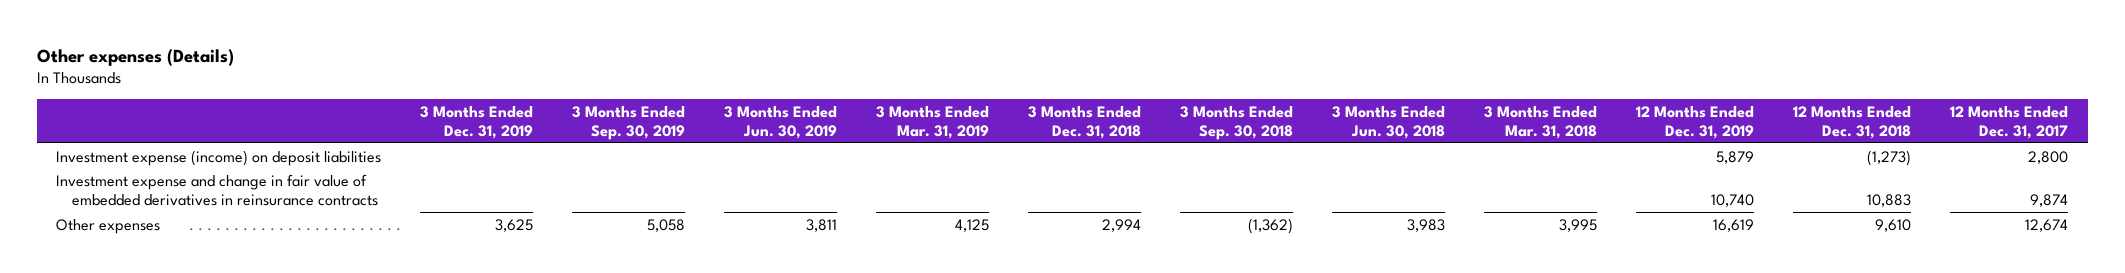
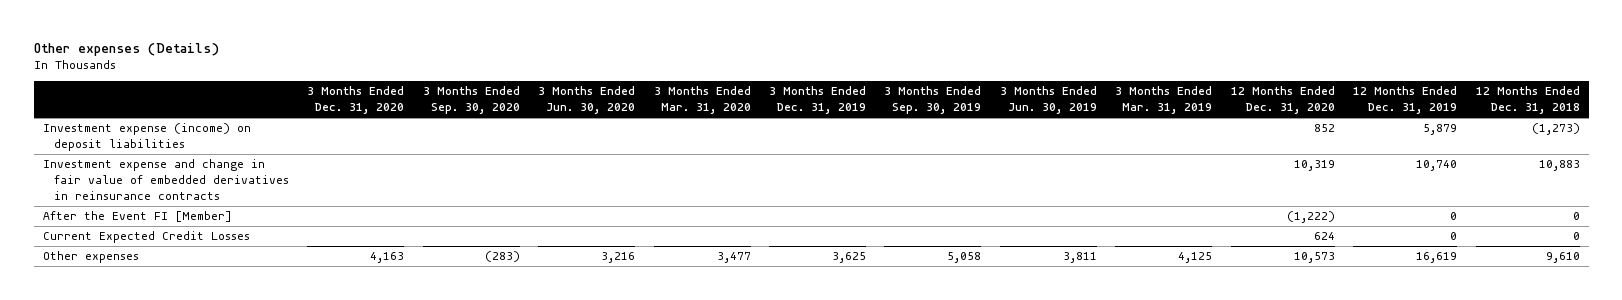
- | 3 Months Ended Dec. 31, 2019 | 3 Months Ended Sep. 30, 2019 | 3 Months Ended Jun. 30, 2019 | 3 Months Ended Mar. 31, 2019 | 3 Months Ended Dec. 31, 2018 | 3 Months Ended Sep. 30, 2018 | 3 Months Ended Jun. 30, 2018 | 3 Months Ended Mar. 31, 2018 | 12 Months Ended Dec. 31, 2019 | 12 Months Ended Dec. 31, 2018 | 12 Months Ended Dec. 31, 2017
+ | 3 Months Ended Dec. 31, 2020 | 3 Months Ended Sep. 30, 2020 | 3 Months Ended Jun. 30, 2020 | 3 Months Ended Mar. 31, 2020 | 3 Months Ended Dec. 31, 2019 | 3 Months Ended Sep. 30, 2019 | 3 Months Ended Jun. 30, 2019 | 3 Months Ended Mar. 31, 2019 | 12 Months Ended Dec. 31, 2020 | 12 Months Ended Dec. 31, 2019 | 12 Months Ended Dec. 31, 2018
+ After the Event FI [Member] | | | | | | | | | (1,222) | 0 | 0
+ Current Expected Credit Losses | | | | | | | | | 624 | 0 | 0

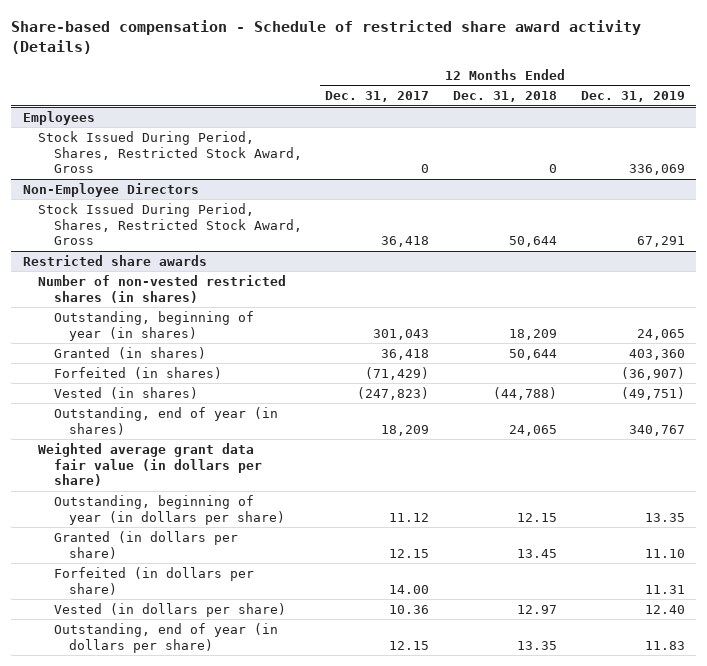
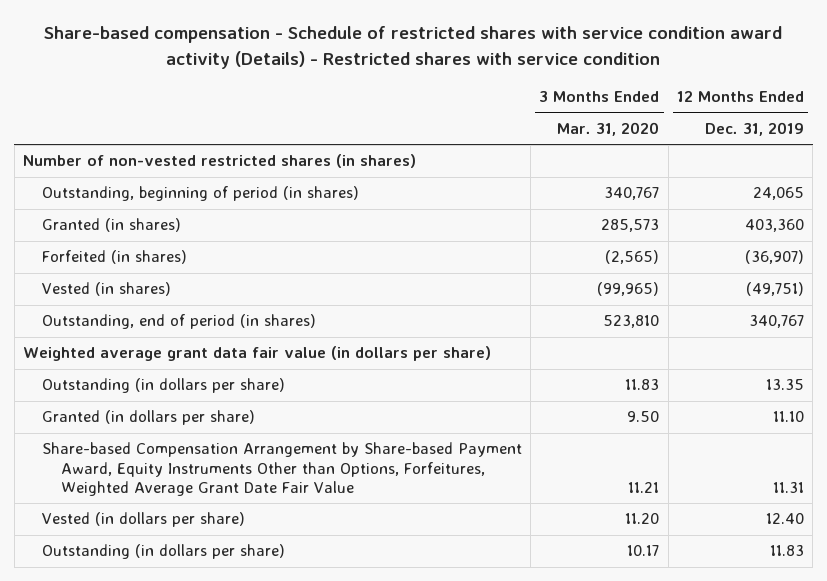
- Share-based compensation - Schedule of restricted share award activity (Details)
+ Share-based compensation - Schedule of restricted shares with service condition award activity (Details) - Restricted shares with service condition
- | 12 Months Ended Dec. 31, 2017 | 12 Months Ended Dec. 31, 2018 | 12 Months Ended Dec. 31, 2019
+ | 3 Months Ended Mar. 31, 2020 | 12 Months Ended Dec. 31, 2019
- Employees
- Stock Issued During Period, Shares, Restricted Stock Award, Gross | 0 | 0 | 336,069
- Non-Employee Directors
- Stock Issued During Period, Shares, Restricted Stock Award, Gross | 36,418 | 50,644 | 67,291
- Restricted share awards
- Outstanding, beginning of year (in shares) | 301,043 | 18,209 | 24,065
+ Outstanding, beginning of period (in shares) | 340,767 | 24,065
- Outstanding, end of year (in shares) | 18,209 | 24,065 | 340,767
+ Outstanding, end of period (in shares) | 523,810 | 340,767
- Outstanding, beginning of year (in dollars per share) | 11.12 | 12.15 | 13.35
+ Outstanding (in dollars per share) | 11.83 | 13.35
- Forfeited (in dollars per share) | 14.00 | | 11.31
+ Share-based Compensation Arrangement by Share-based Payment Award, Equity Instruments Other than Options, Forfeitures, Weighted Average Grant Date Fair Value | 11.21 | 11.31
- Outstanding, end of year (in dollars per share) | 12.15 | 13.35 | 11.83
+ Outstanding (in dollars per share) | 10.17 | 11.83

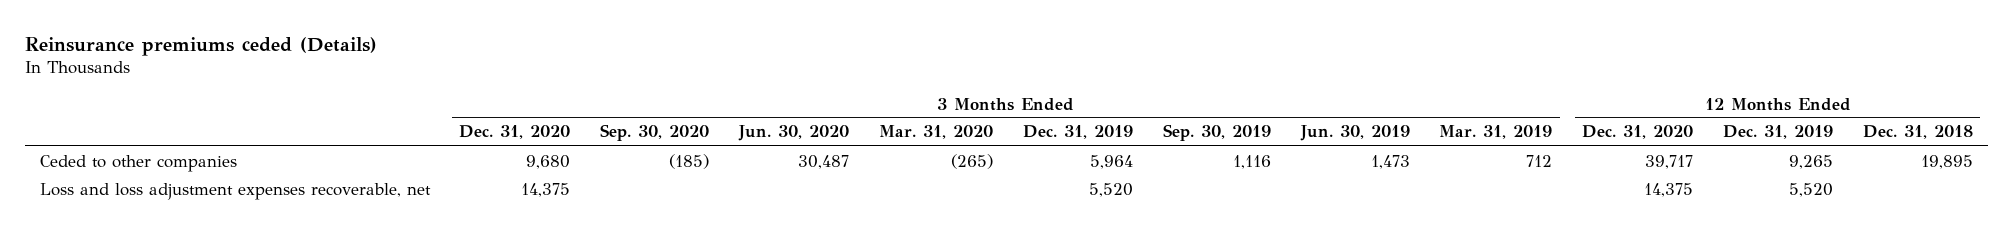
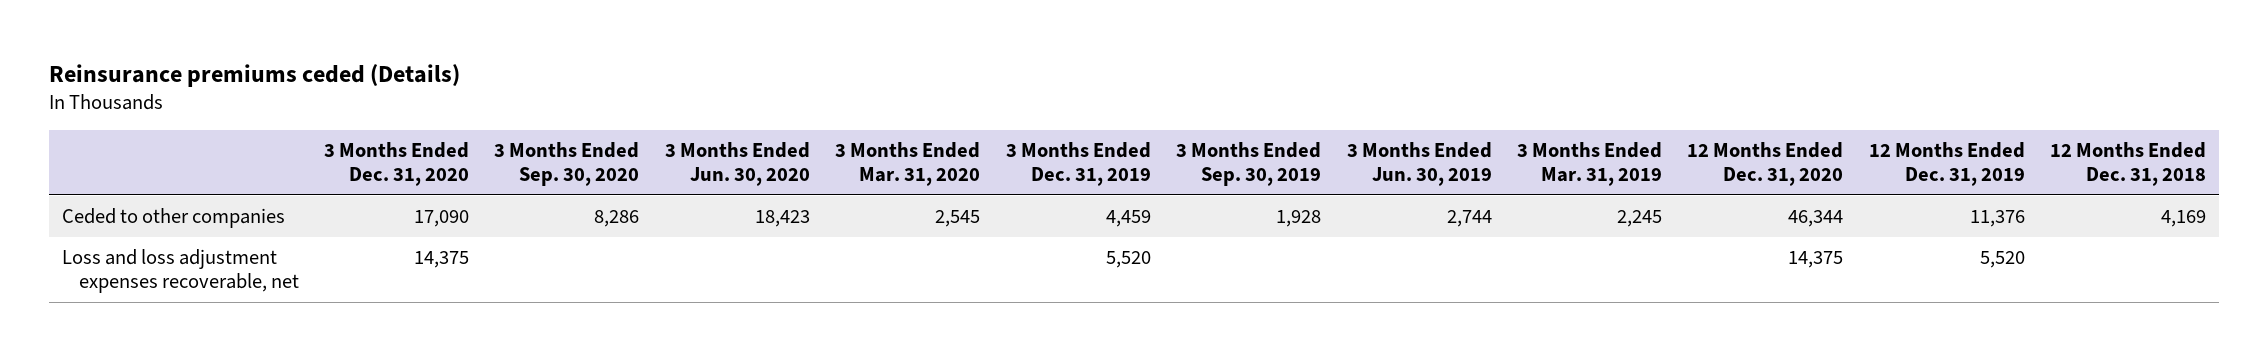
- Ceded to other companies | 9,680 | (185) | 30,487 | (265) | 5,964 | 1,116 | 1,473 | 712 | 39,717 | 9,265 | 19,895
+ Ceded to other companies | 17,090 | 8,286 | 18,423 | 2,545 | 4,459 | 1,928 | 2,744 | 2,245 | 46,344 | 11,376 | 4,169

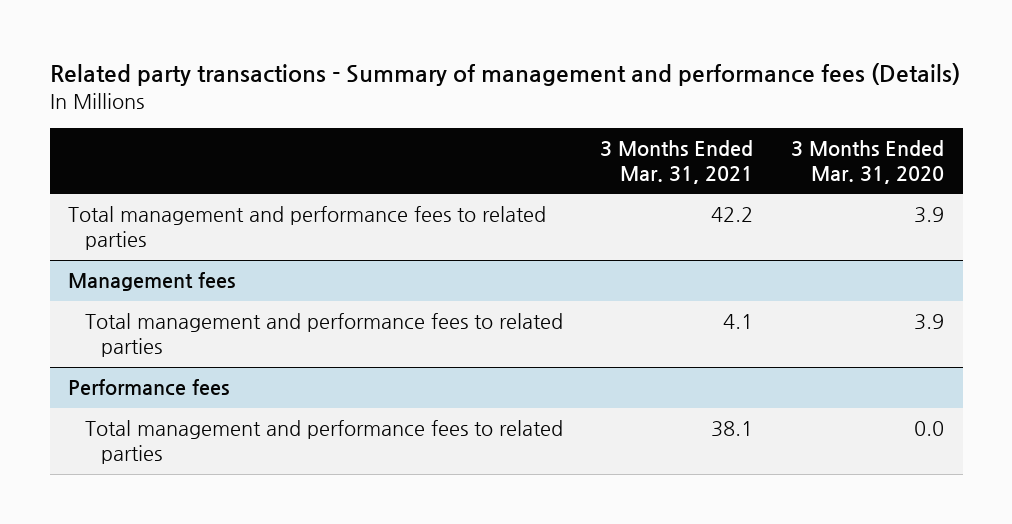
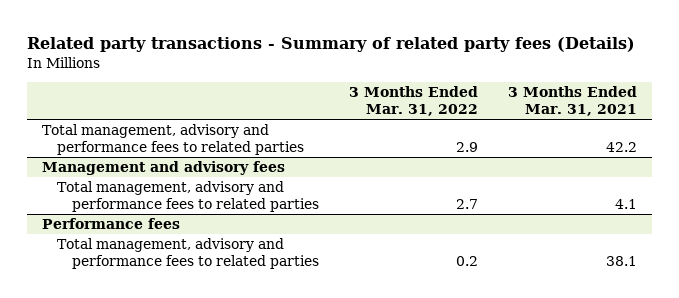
- Related party transactions - Summary of management and performance fees (Details)
+ Related party transactions - Summary of related party fees (Details)
- | 3 Months Ended Mar. 31, 2021 | 3 Months Ended Mar. 31, 2020
+ | 3 Months Ended Mar. 31, 2022 | 3 Months Ended Mar. 31, 2021
- Total management and performance fees to related parties | 42.2 | 3.9
- Management fees
- Total management and performance fees to related parties | 4.1 | 3.9
+ Total management, advisory and performance fees to related parties | 2.9 | 42.2
+ Management and advisory fees
+ Total management, advisory and performance fees to related parties | 2.7 | 4.1
@ Performance fees
- Total management and performance fees to related parties | 38.1 | 0.0
+ Total management, advisory and performance fees to related parties | 0.2 | 38.1

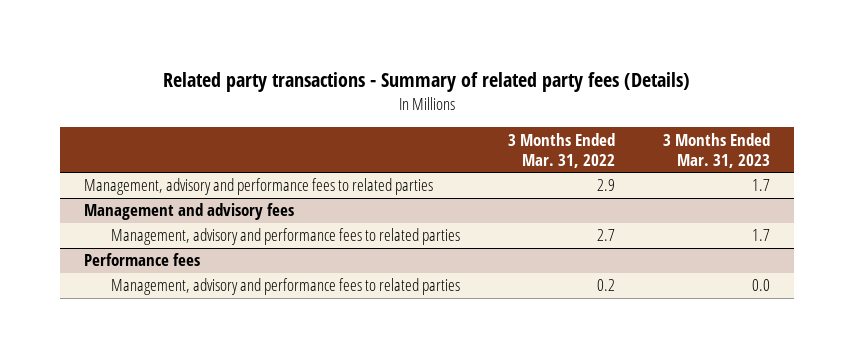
- | 3 Months Ended Mar. 31, 2022 | 3 Months Ended Mar. 31, 2021
+ | 3 Months Ended Mar. 31, 2022 | 3 Months Ended Mar. 31, 2023
- Total management, advisory and performance fees to related parties | 2.9 | 42.2
+ Management, advisory and performance fees to related parties | 2.9 | 1.7
@ Management and advisory fees
- Total management, advisory and performance fees to related parties | 2.7 | 4.1
+ Management, advisory and performance fees to related parties | 2.7 | 1.7
@ Performance fees
- Total management, advisory and performance fees to related parties | 0.2 | 38.1
+ Management, advisory and performance fees to related parties | 0.2 | 0.0

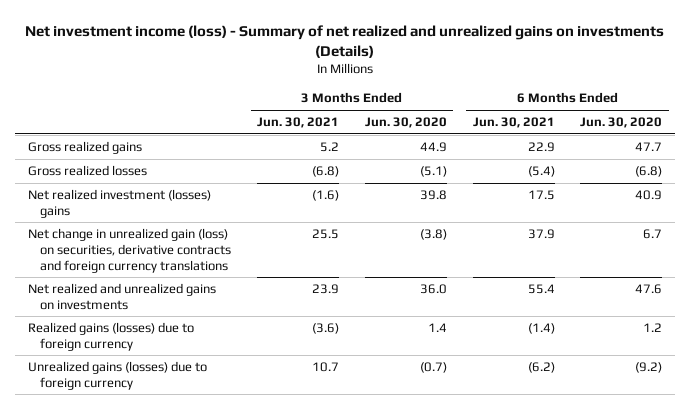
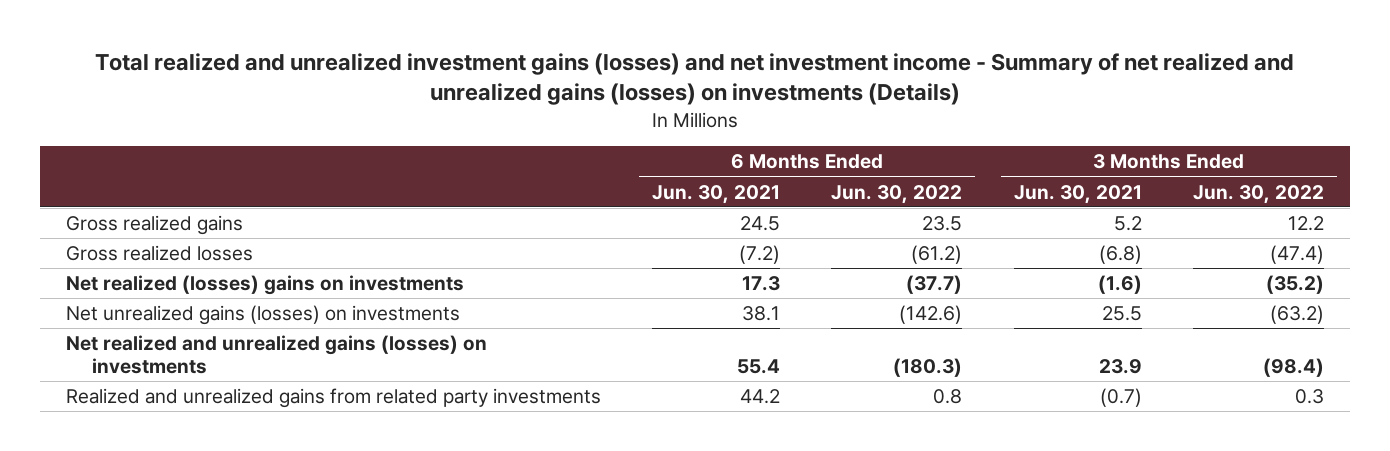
- Net investment income (loss) - Summary of net realized and unrealized gains on investments (Details)
+ Total realized and unrealized investment gains (losses) and net investment income - Summary of net realized and unrealized gains (losses) on investments (Details)
- | 3 Months Ended Jun. 30, 2021 | 3 Months Ended Jun. 30, 2020 | 6 Months Ended Jun. 30, 2021 | 6 Months Ended Jun. 30, 2020
+ | 6 Months Ended Jun. 30, 2021 | 6 Months Ended Jun. 30, 2022 | 3 Months Ended Jun. 30, 2021 | 3 Months Ended Jun. 30, 2022
- Gross realized gains | 5.2 | 44.9 | 22.9 | 47.7
- Gross realized losses | (6.8) | (5.1) | (5.4) | (6.8)
- Net realized investment (losses) gains | (1.6) | 39.8 | 17.5 | 40.9
- Net change in unrealized gain (loss) on securities, derivative contracts and foreign currency translations | 25.5 | (3.8) | 37.9 | 6.7
- Net realized and unrealized gains on investments | 23.9 | 36.0 | 55.4 | 47.6
- Realized gains (losses) due to foreign currency | (3.6) | 1.4 | (1.4) | 1.2
- Unrealized gains (losses) due to foreign currency | 10.7 | (0.7) | (6.2) | (9.2)
+ Gross realized gains | 24.5 | 23.5 | 5.2 | 12.2
+ Gross realized losses | (7.2) | (61.2) | (6.8) | (47.4)
+ Net realized (losses) gains on investments | 17.3 | (37.7) | (1.6) | (35.2)
+ Net unrealized gains (losses) on investments | 38.1 | (142.6) | 25.5 | (63.2)
+ Net realized and unrealized gains (losses) on investments | 55.4 | (180.3) | 23.9 | (98.4)
+ Realized and unrealized gains from related party investments | 44.2 | 0.8 | (0.7) | 0.3

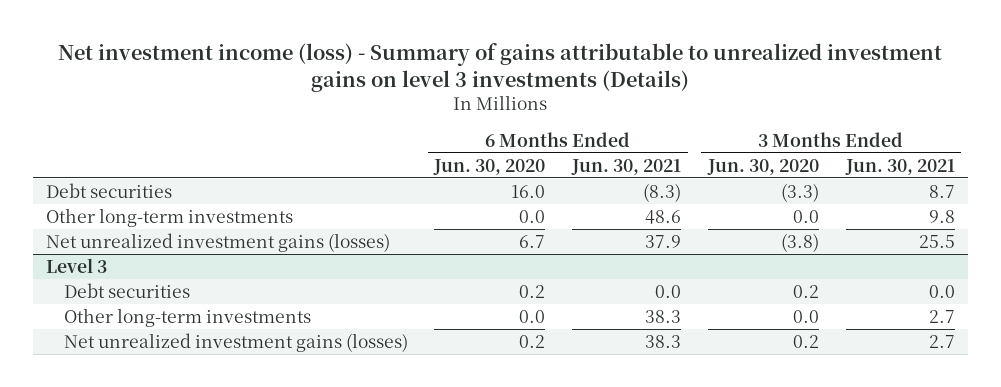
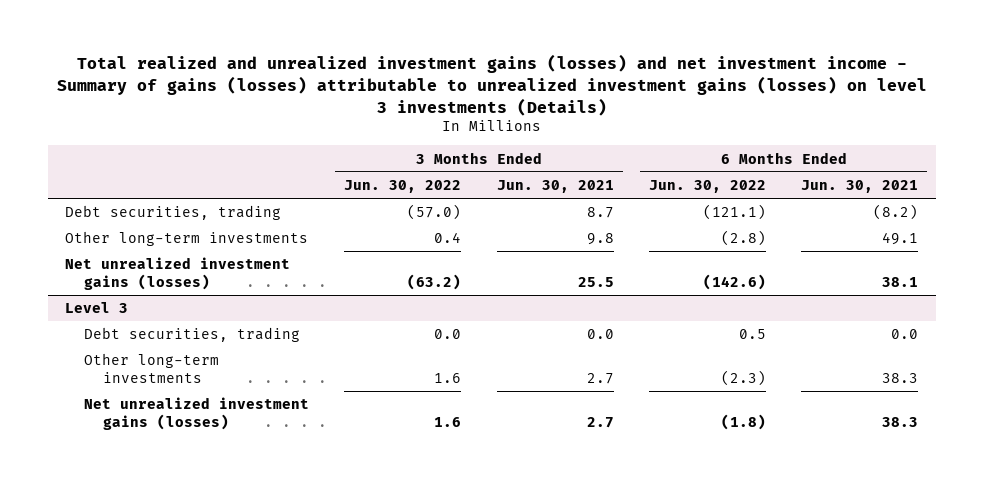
- Net investment income (loss) - Summary of gains attributable to unrealized investment gains on level 3 investments (Details)
+ Total realized and unrealized investment gains (losses) and net investment income - Summary of gains (losses) attributable to unrealized investment gains (losses) on level 3 investments (Details)
- | 6 Months Ended Jun. 30, 2020 | 6 Months Ended Jun. 30, 2021 | 3 Months Ended Jun. 30, 2020 | 3 Months Ended Jun. 30, 2021
+ | 3 Months Ended Jun. 30, 2022 | 3 Months Ended Jun. 30, 2021 | 6 Months Ended Jun. 30, 2022 | 6 Months Ended Jun. 30, 2021
- Debt securities | 16.0 | (8.3) | (3.3) | 8.7
- Other long-term investments | 0.0 | 48.6 | 0.0 | 9.8
- Net unrealized investment gains (losses) | 6.7 | 37.9 | (3.8) | 25.5
+ Debt securities, trading | (57.0) | 8.7 | (121.1) | (8.2)
+ Other long-term investments | 0.4 | 9.8 | (2.8) | 49.1
+ Net unrealized investment gains (losses) | (63.2) | 25.5 | (142.6) | 38.1
@ Level 3
- Debt securities | 0.2 | 0.0 | 0.2 | 0.0
+ Debt securities, trading | 0.0 | 0.0 | 0.5 | 0.0

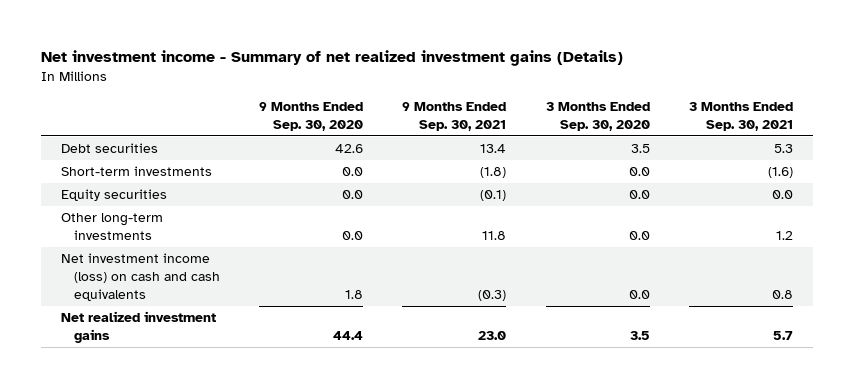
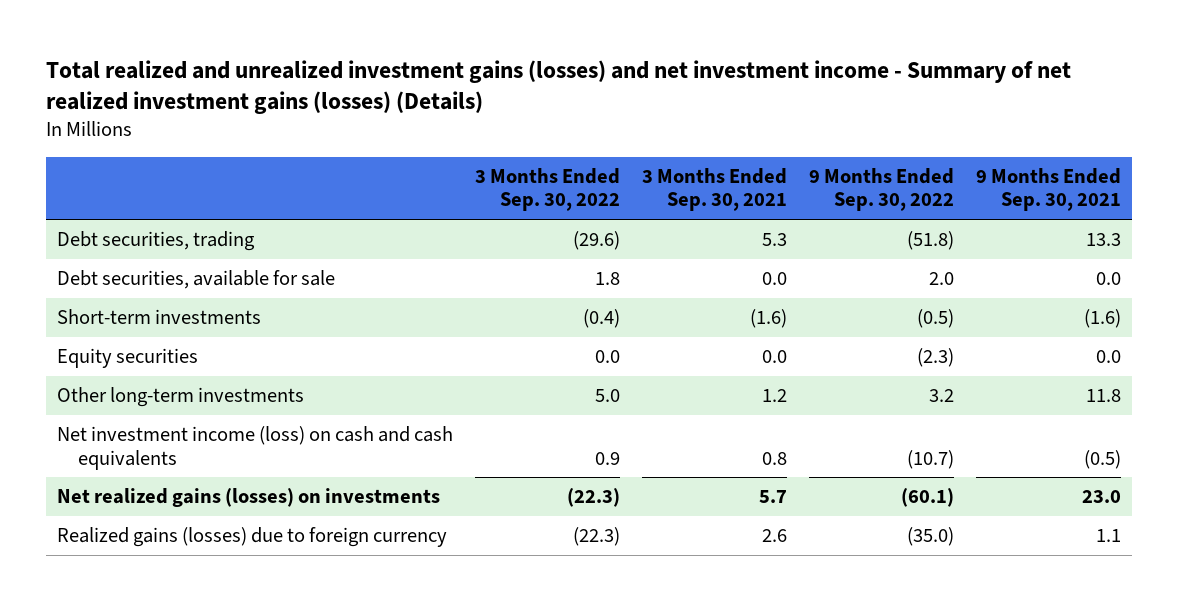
- Net investment income - Summary of net realized investment gains (Details)
+ Total realized and unrealized investment gains (losses) and net investment income - Summary of net realized investment gains (losses) (Details)
- | 9 Months Ended Sep. 30, 2020 | 9 Months Ended Sep. 30, 2021 | 3 Months Ended Sep. 30, 2020 | 3 Months Ended Sep. 30, 2021
+ | 3 Months Ended Sep. 30, 2022 | 3 Months Ended Sep. 30, 2021 | 9 Months Ended Sep. 30, 2022 | 9 Months Ended Sep. 30, 2021
- Debt securities | 42.6 | 13.4 | 3.5 | 5.3
- Short-term investments | 0.0 | (1.8) | 0.0 | (1.6)
- Equity securities | 0.0 | (0.1) | 0.0 | 0.0
+ Debt securities, trading | (29.6) | 5.3 | (51.8) | 13.3
+ Debt securities, available for sale | 1.8 | 0.0 | 2.0 | 0.0
+ Short-term investments | (0.4) | (1.6) | (0.5) | (1.6)
+ Equity securities | 0.0 | 0.0 | (2.3) | 0.0
- Net investment income (loss) on cash and cash equivalents | 1.8 | (0.3) | 0.0 | 0.8
- Net realized investment gains | 44.4 | 23.0 | 3.5 | 5.7
+ Net investment income (loss) on cash and cash equivalents | 0.9 | 0.8 | (10.7) | (0.5)
+ Net realized gains (losses) on investments | (22.3) | 5.7 | (60.1) | 23.0
+ Realized gains (losses) due to foreign currency | (22.3) | 2.6 | (35.0) | 1.1

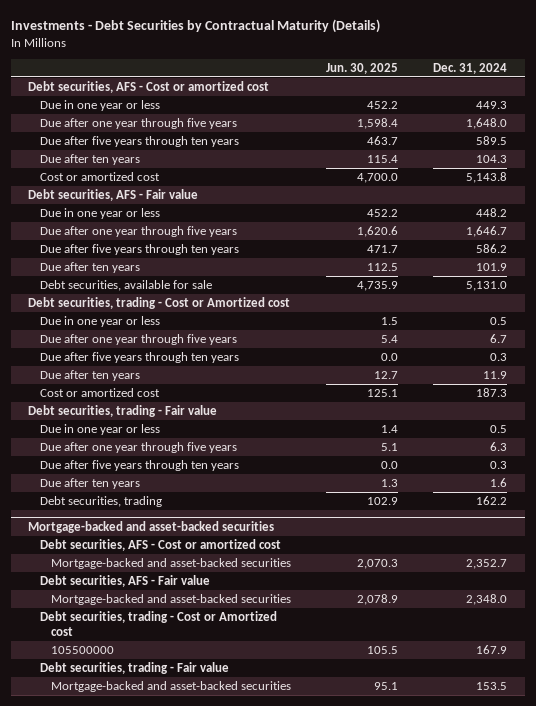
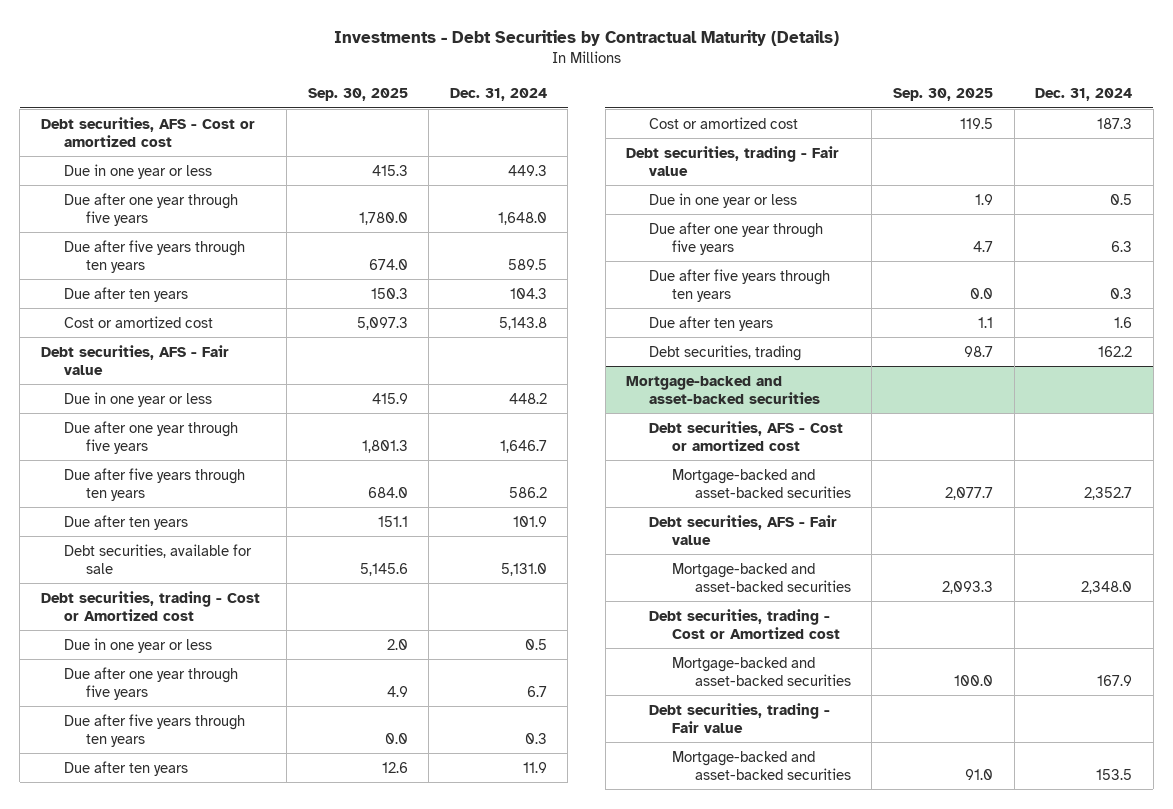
- | Jun. 30, 2025 | Dec. 31, 2024
+ | Sep. 30, 2025 | Dec. 31, 2024
@ Mortgage-backed and asset-backed securities
- 105500000 | 105.5 | 167.9
+ Mortgage-backed and asset-backed securities | 100.0 | 167.9

